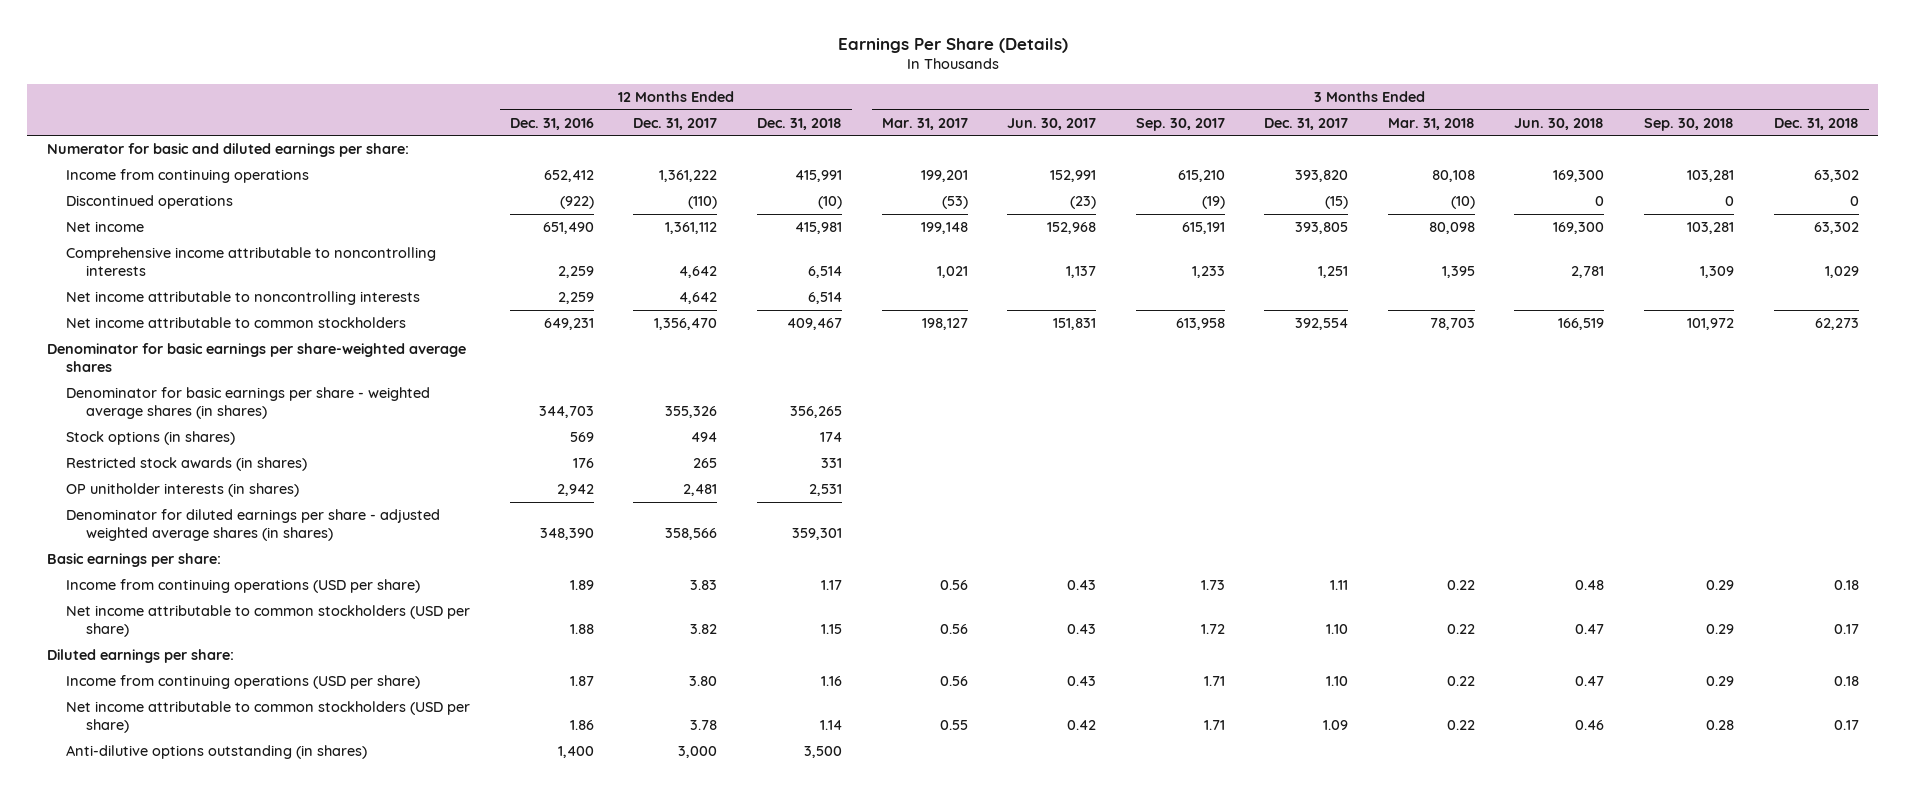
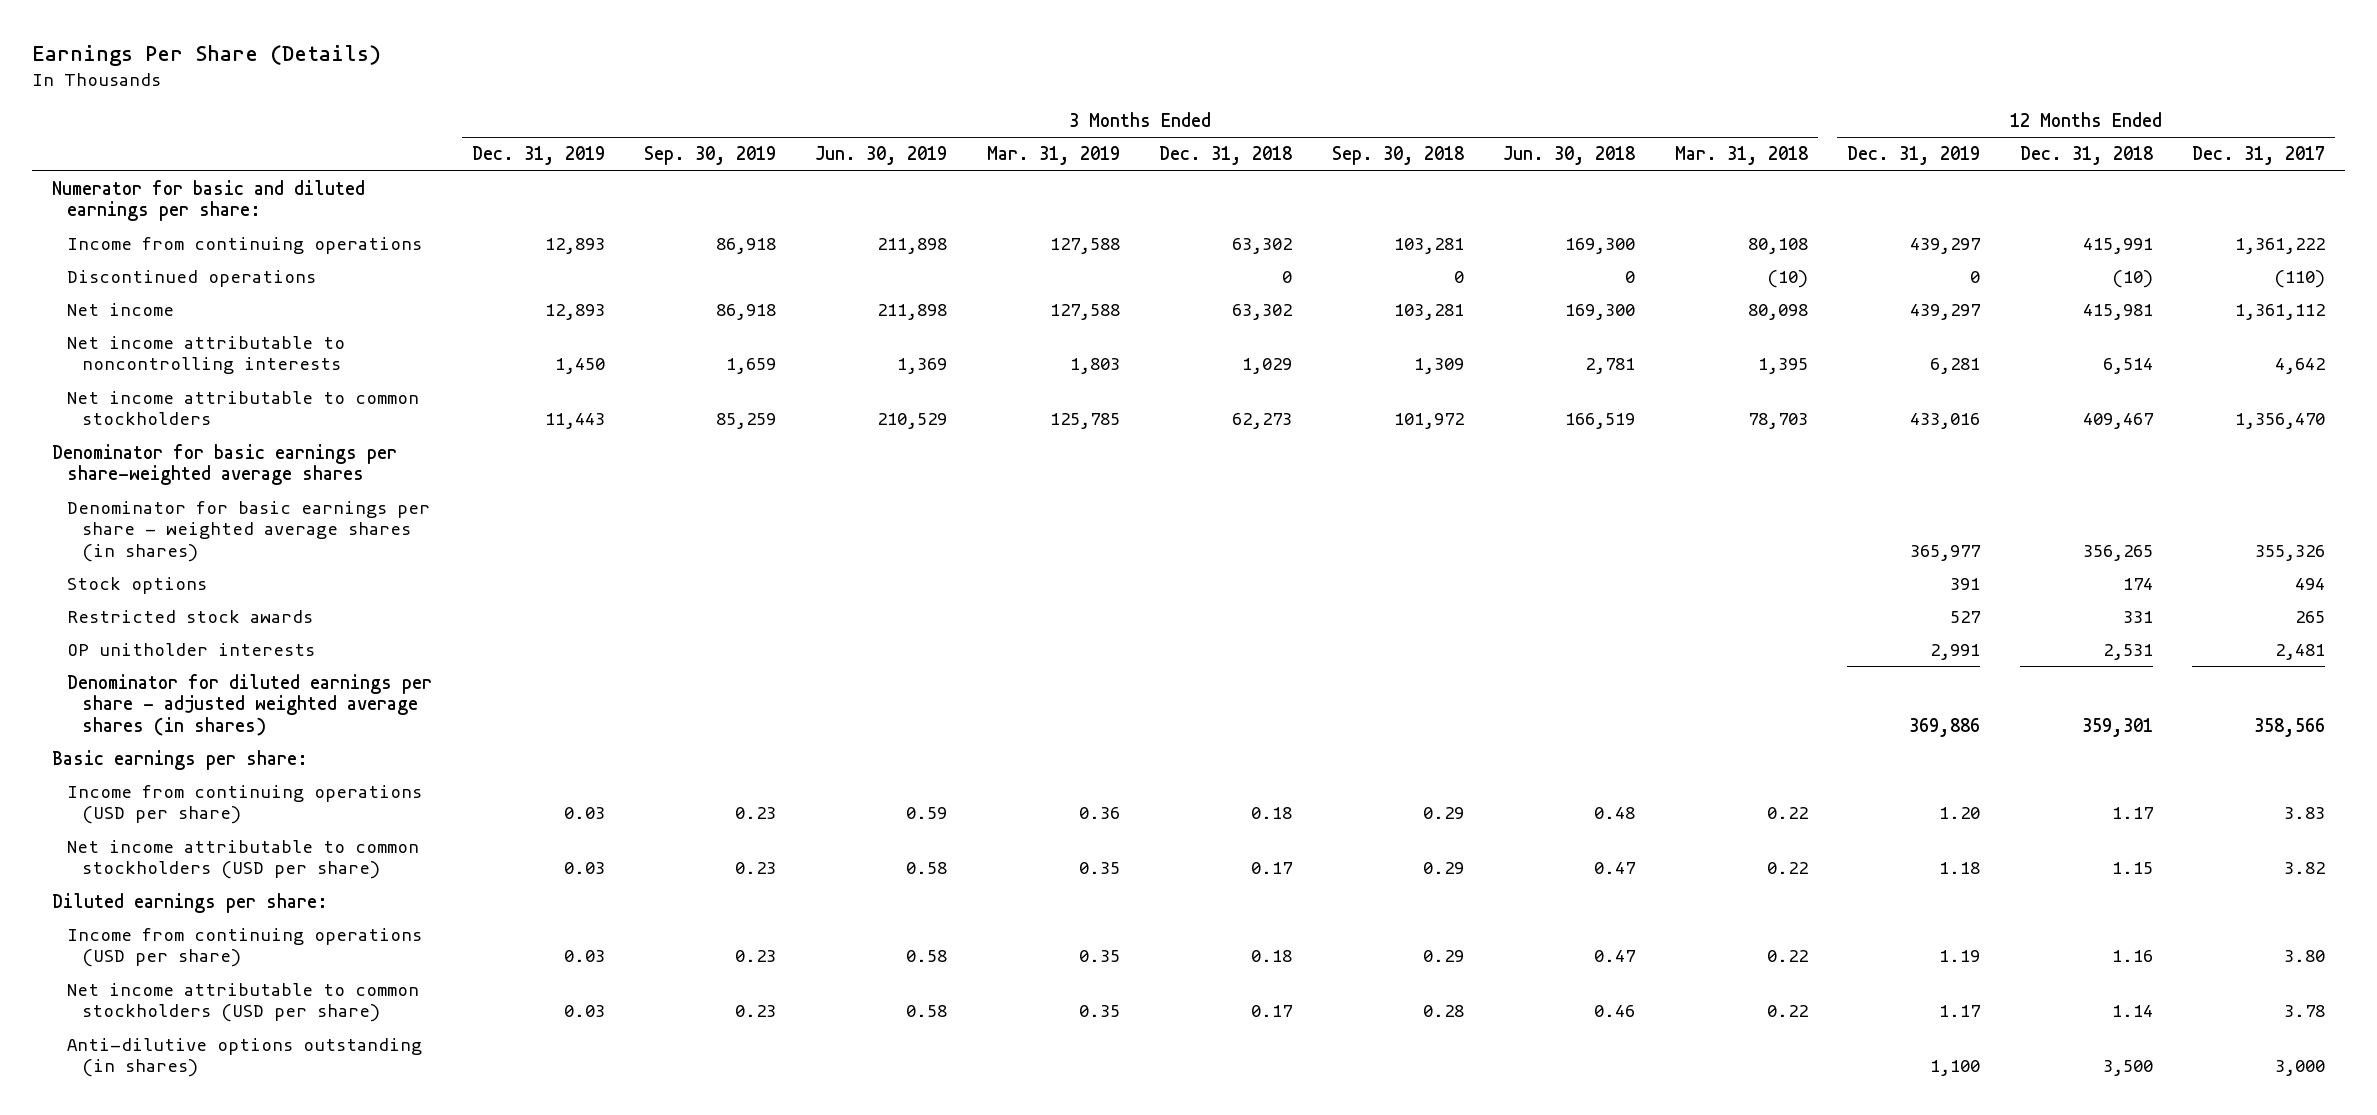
- | 12 Months Ended Dec. 31, 2016 | 12 Months Ended Dec. 31, 2017 | 12 Months Ended Dec. 31, 2018 | 3 Months Ended Mar. 31, 2017 | 3 Months Ended Jun. 30, 2017 | 3 Months Ended Sep. 30, 2017 | 3 Months Ended Dec. 31, 2017 | 3 Months Ended Mar. 31, 2018 | 3 Months Ended Jun. 30, 2018 | 3 Months Ended Sep. 30, 2018 | 3 Months Ended Dec. 31, 2018
+ | 3 Months Ended Dec. 31, 2019 | 3 Months Ended Sep. 30, 2019 | 3 Months Ended Jun. 30, 2019 | 3 Months Ended Mar. 31, 2019 | 3 Months Ended Dec. 31, 2018 | 3 Months Ended Sep. 30, 2018 | 3 Months Ended Jun. 30, 2018 | 3 Months Ended Mar. 31, 2018 | 12 Months Ended Dec. 31, 2019 | 12 Months Ended Dec. 31, 2018 | 12 Months Ended Dec. 31, 2017
- Comprehensive income attributable to noncontrolling interests | 2,259 | 4,642 | 6,514 | 1,021 | 1,137 | 1,233 | 1,251 | 1,395 | 2,781 | 1,309 | 1,029
- Net income attributable to noncontrolling interests | 2,259 | 4,642 | 6,514 | | | | | | | |
+ Net income attributable to noncontrolling interests | 1,450 | 1,659 | 1,369 | 1,803 | 1,029 | 1,309 | 2,781 | 1,395 | 6,281 | 6,514 | 4,642
- Stock options (in shares) | 569 | 494 | 174 | | | | | | | |
- Restricted stock awards (in shares) | 176 | 265 | 331 | | | | | | | |
- OP unitholder interests (in shares) | 2,942 | 2,481 | 2,531 | | | | | | | |
+ Stock options | | | | | | | | | 391 | 174 | 494
+ Restricted stock awards | | | | | | | | | 527 | 331 | 265
+ OP unitholder interests | | | | | | | | | 2,991 | 2,531 | 2,481

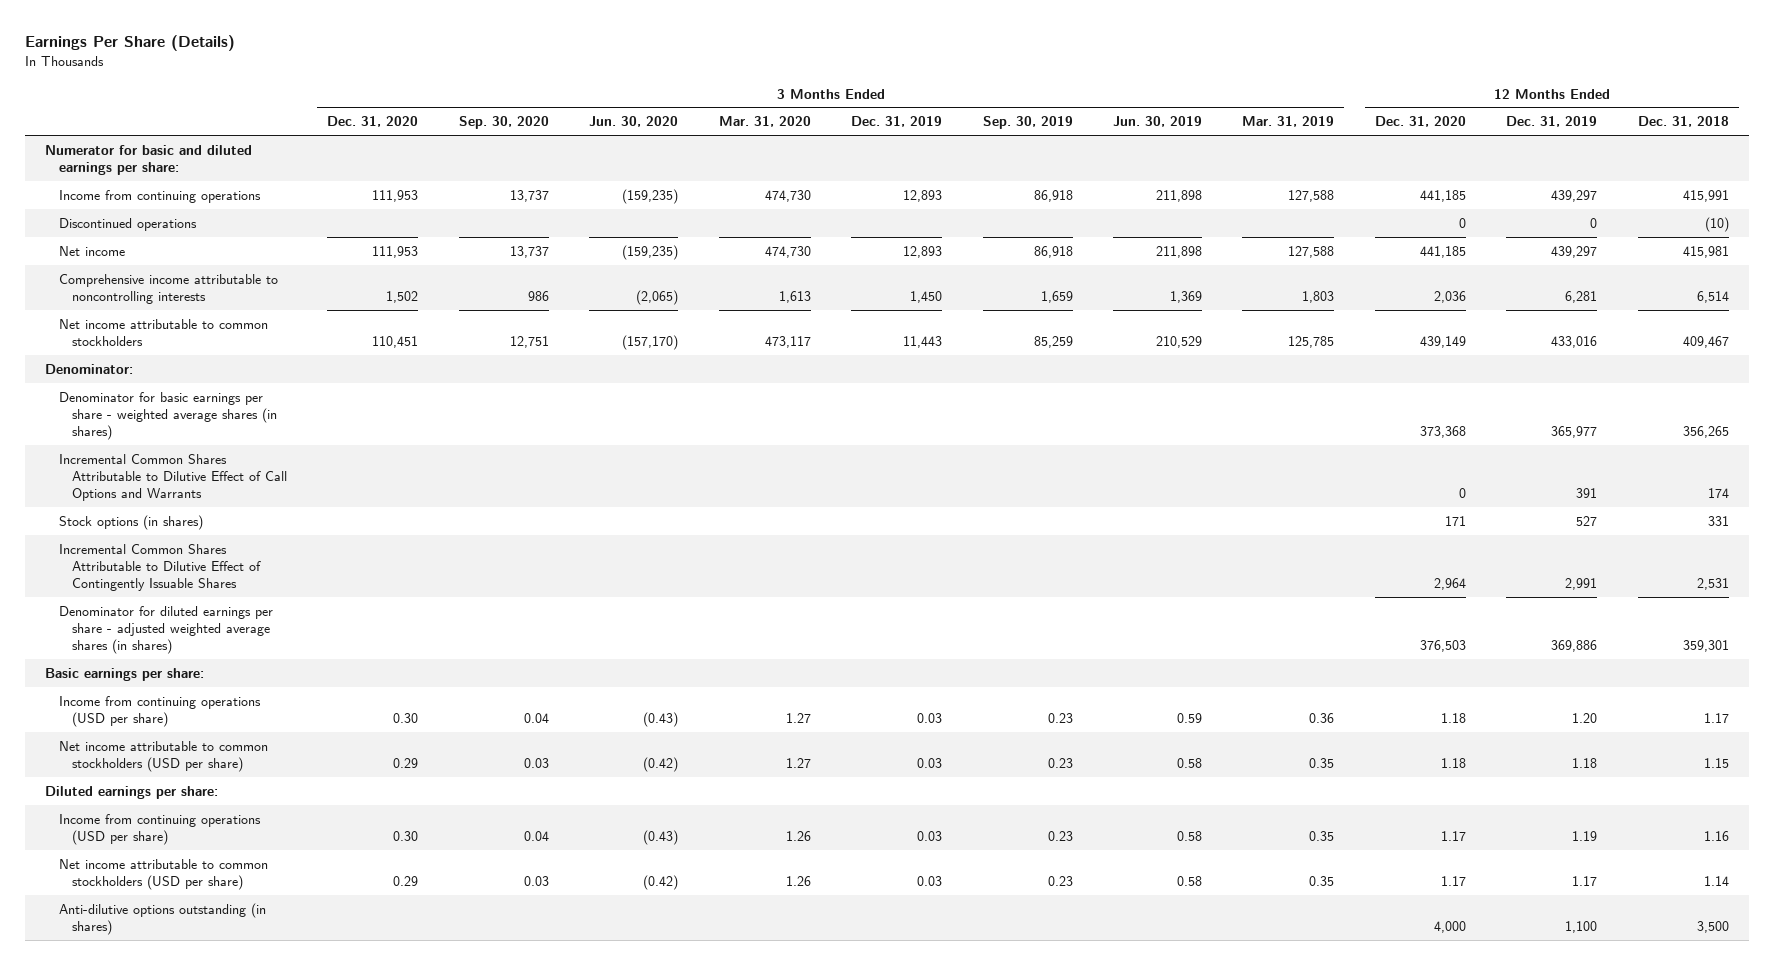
- | 3 Months Ended Dec. 31, 2019 | 3 Months Ended Sep. 30, 2019 | 3 Months Ended Jun. 30, 2019 | 3 Months Ended Mar. 31, 2019 | 3 Months Ended Dec. 31, 2018 | 3 Months Ended Sep. 30, 2018 | 3 Months Ended Jun. 30, 2018 | 3 Months Ended Mar. 31, 2018 | 12 Months Ended Dec. 31, 2019 | 12 Months Ended Dec. 31, 2018 | 12 Months Ended Dec. 31, 2017
+ | 3 Months Ended Dec. 31, 2020 | 3 Months Ended Sep. 30, 2020 | 3 Months Ended Jun. 30, 2020 | 3 Months Ended Mar. 31, 2020 | 3 Months Ended Dec. 31, 2019 | 3 Months Ended Sep. 30, 2019 | 3 Months Ended Jun. 30, 2019 | 3 Months Ended Mar. 31, 2019 | 12 Months Ended Dec. 31, 2020 | 12 Months Ended Dec. 31, 2019 | 12 Months Ended Dec. 31, 2018
- Net income attributable to noncontrolling interests | 1,450 | 1,659 | 1,369 | 1,803 | 1,029 | 1,309 | 2,781 | 1,395 | 6,281 | 6,514 | 4,642
+ Comprehensive income attributable to noncontrolling interests | 1,502 | 986 | (2,065) | 1,613 | 1,450 | 1,659 | 1,369 | 1,803 | 2,036 | 6,281 | 6,514
- Denominator for basic earnings per share-weighted average shares
+ Denominator:
- Stock options | | | | | | | | | 391 | 174 | 494
- Restricted stock awards | | | | | | | | | 527 | 331 | 265
- OP unitholder interests | | | | | | | | | 2,991 | 2,531 | 2,481
+ Incremental Common Shares Attributable to Dilutive Effect of Call Options and Warrants | | | | | | | | | 0 | 391 | 174
+ Stock options (in shares) | | | | | | | | | 171 | 527 | 331
+ Incremental Common Shares Attributable to Dilutive Effect of Contingently Issuable Shares | | | | | | | | | 2,964 | 2,991 | 2,531

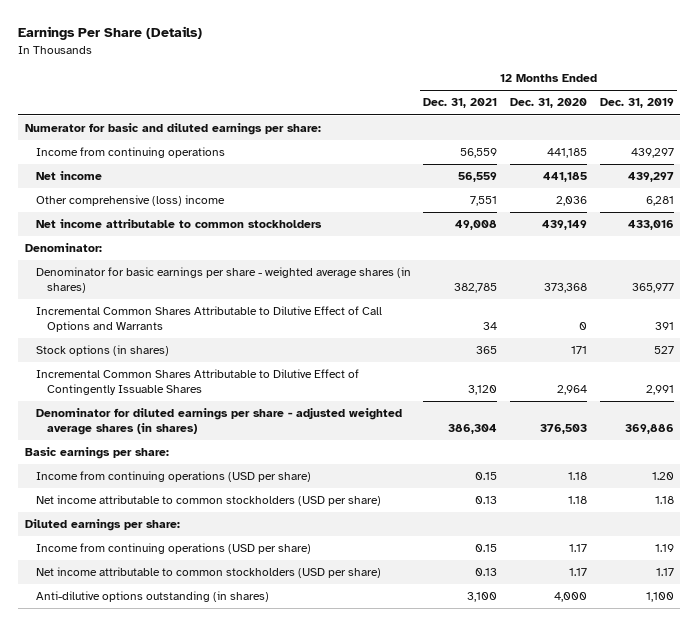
- | 3 Months Ended Dec. 31, 2020 | 3 Months Ended Sep. 30, 2020 | 3 Months Ended Jun. 30, 2020 | 3 Months Ended Mar. 31, 2020 | 3 Months Ended Dec. 31, 2019 | 3 Months Ended Sep. 30, 2019 | 3 Months Ended Jun. 30, 2019 | 3 Months Ended Mar. 31, 2019 | 12 Months Ended Dec. 31, 2020 | 12 Months Ended Dec. 31, 2019 | 12 Months Ended Dec. 31, 2018
+ | 12 Months Ended Dec. 31, 2021 | 12 Months Ended Dec. 31, 2020 | 12 Months Ended Dec. 31, 2019
- Discontinued operations | | | | | | | | | 0 | 0 | (10)
- Comprehensive income attributable to noncontrolling interests | 1,502 | 986 | (2,065) | 1,613 | 1,450 | 1,659 | 1,369 | 1,803 | 2,036 | 6,281 | 6,514
+ Other comprehensive (loss) income | 7,551 | 2,036 | 6,281

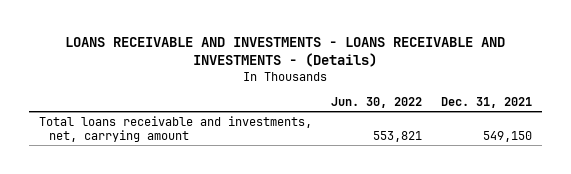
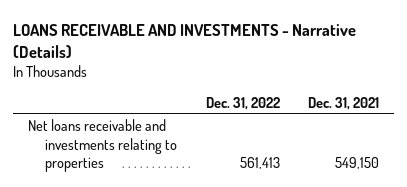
- LOANS RECEIVABLE AND INVESTMENTS - LOANS RECEIVABLE AND INVESTMENTS - (Details)
+ LOANS RECEIVABLE AND INVESTMENTS - Narrative (Details)
- | Jun. 30, 2022 | Dec. 31, 2021
+ | Dec. 31, 2022 | Dec. 31, 2021
- Total loans receivable and investments, net, carrying amount | 553,821 | 549,150
+ Net loans receivable and investments relating to properties | 561,413 | 549,150

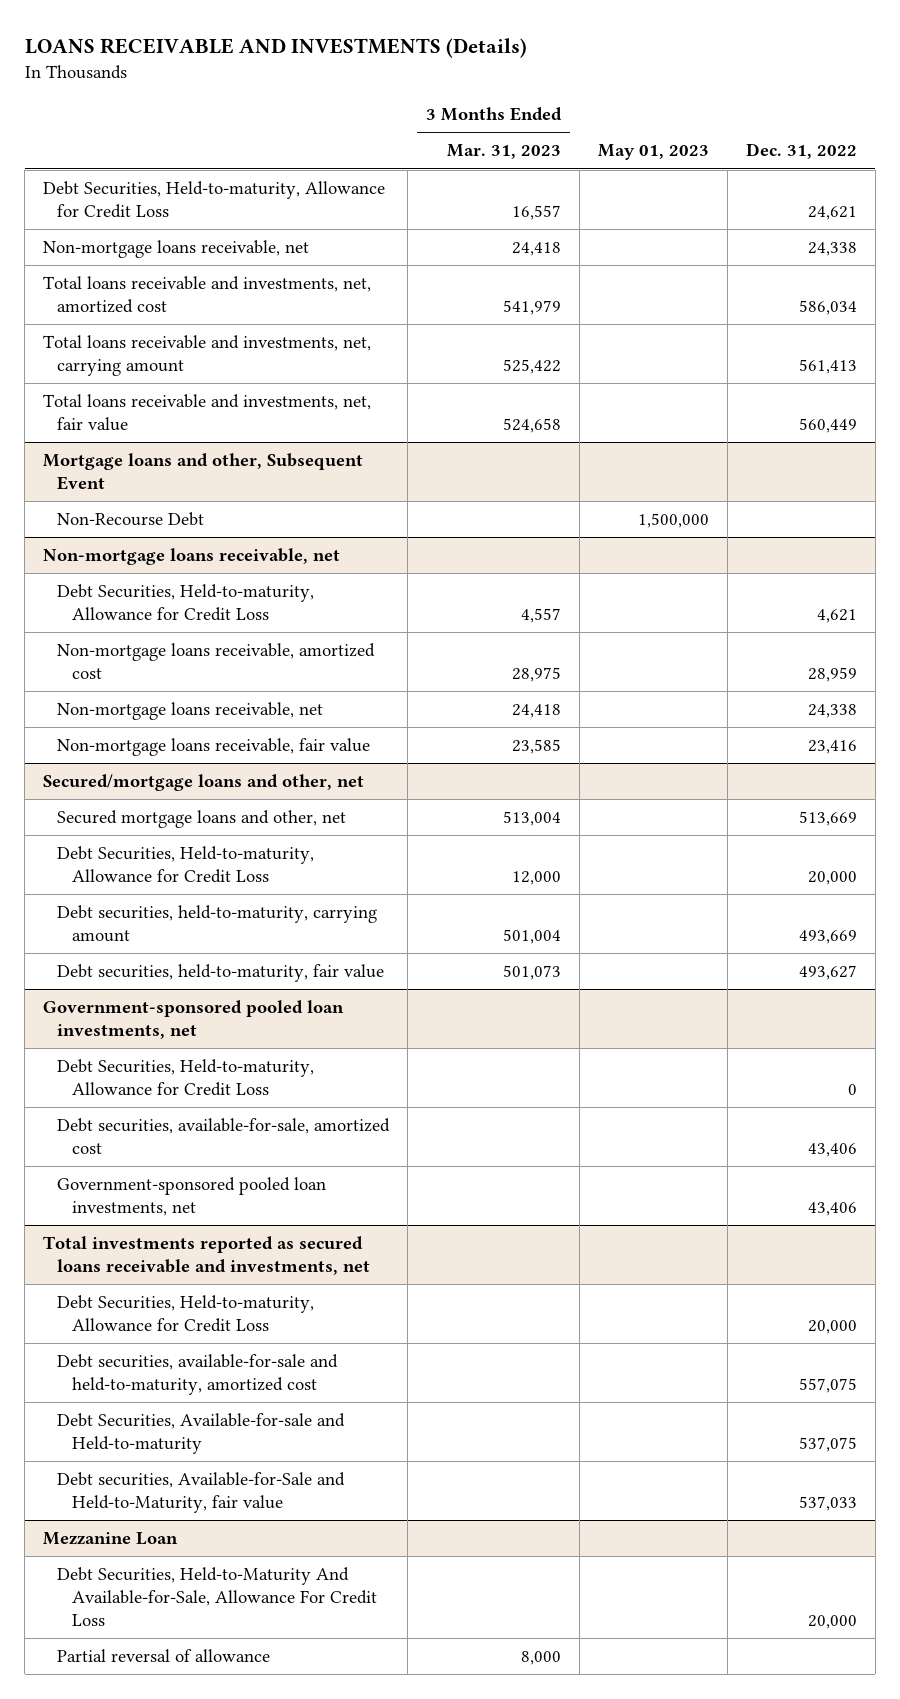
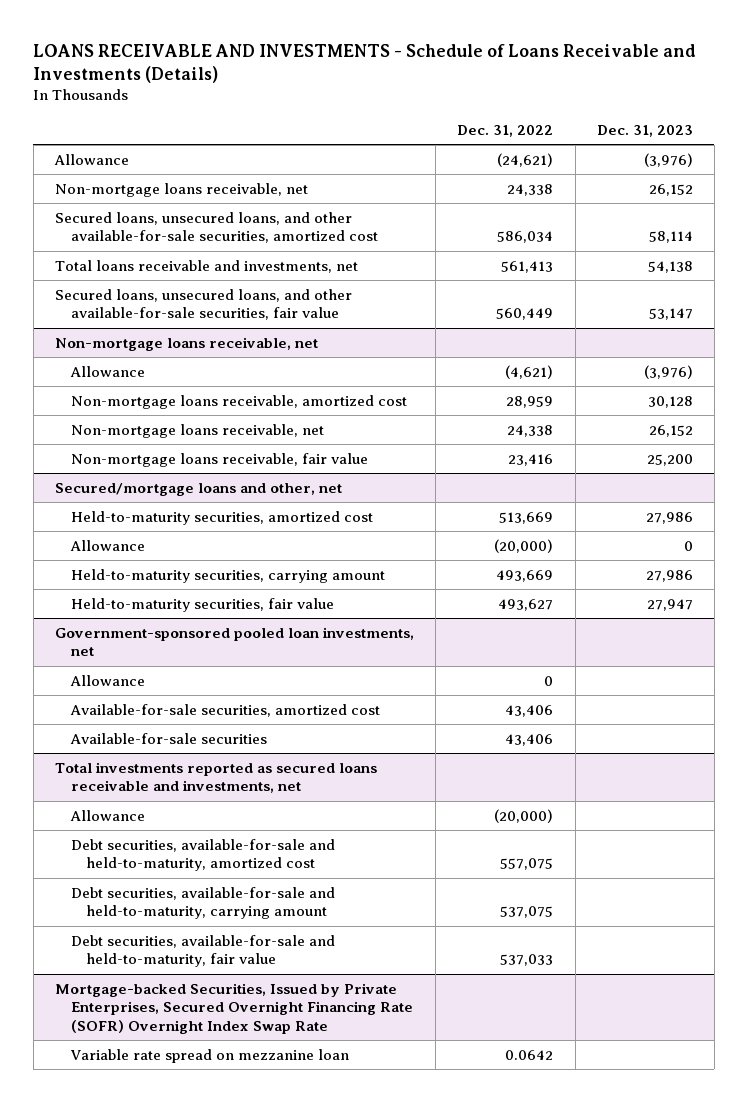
- LOANS RECEIVABLE AND INVESTMENTS (Details)
+ LOANS RECEIVABLE AND INVESTMENTS - Schedule of Loans Receivable and Investments (Details)
- | 3 Months Ended Mar. 31, 2023 | May 01, 2023 | Dec. 31, 2022
+ | Dec. 31, 2022 | Dec. 31, 2023
- Debt Securities, Held-to-maturity, Allowance for Credit Loss | 16,557 | | 24,621
+ Allowance | (24,621) | (3,976)
- Total loans receivable and investments, net, amortized cost | 541,979 | | 586,034
- Total loans receivable and investments, net, carrying amount | 525,422 | | 561,413
- Total loans receivable and investments, net, fair value | 524,658 | | 560,449
- Mortgage loans and other, Subsequent Event
- Non-Recourse Debt | | 1,500,000 |
+ Secured loans, unsecured loans, and other available-for-sale securities, amortized cost | 586,034 | 58,114
+ Total loans receivable and investments, net | 561,413 | 54,138
+ Secured loans, unsecured loans, and other available-for-sale securities, fair value | 560,449 | 53,147
@ Non-mortgage loans receivable, net
- Debt Securities, Held-to-maturity, Allowance for Credit Loss | 4,557 | | 4,621
+ Allowance | (4,621) | (3,976)
@ Secured/mortgage loans and other, net
- Secured mortgage loans and other, net | 513,004 | | 513,669
- Debt Securities, Held-to-maturity, Allowance for Credit Loss | 12,000 | | 20,000
- Debt securities, held-to-maturity, carrying amount | 501,004 | | 493,669
- Debt securities, held-to-maturity, fair value | 501,073 | | 493,627
+ Held-to-maturity securities, amortized cost | 513,669 | 27,986
+ Allowance | (20,000) | 0
+ Held-to-maturity securities, carrying amount | 493,669 | 27,986
+ Held-to-maturity securities, fair value | 493,627 | 27,947
@ Government-sponsored pooled loan investments, net
- Debt Securities, Held-to-maturity, Allowance for Credit Loss | | | 0
- Debt securities, available-for-sale, amortized cost | | | 43,406
- Government-sponsored pooled loan investments, net | | | 43,406
+ Allowance | 0 |
+ Available-for-sale securities, amortized cost | 43,406 |
+ Available-for-sale securities | 43,406 |
@ Total investments reported as secured loans receivable and investments, net
- Debt Securities, Held-to-maturity, Allowance for Credit Loss | | | 20,000
+ Allowance | (20,000) |
- Debt Securities, Available-for-sale and Held-to-maturity | | | 537,075
- Debt securities, Available-for-Sale and Held-to-Maturity, fair value | | | 537,033
- Mezzanine Loan
- Debt Securities, Held-to-Maturity And Available-for-Sale, Allowance For Credit Loss | | | 20,000
- Partial reversal of allowance | 8,000 | |
@ Total investments reported as secured loans receivable and investments, net
+ Debt securities, available-for-sale and held-to-maturity, carrying amount | 537,075 |
+ Debt securities, available-for-sale and held-to-maturity, fair value | 537,033 |
+ Mortgage-backed Securities, Issued by Private Enterprises, Secured Overnight Financing Rate (SOFR) Overnight Index Swap Rate
+ Variable rate spread on mezzanine loan | 0.0642 |

